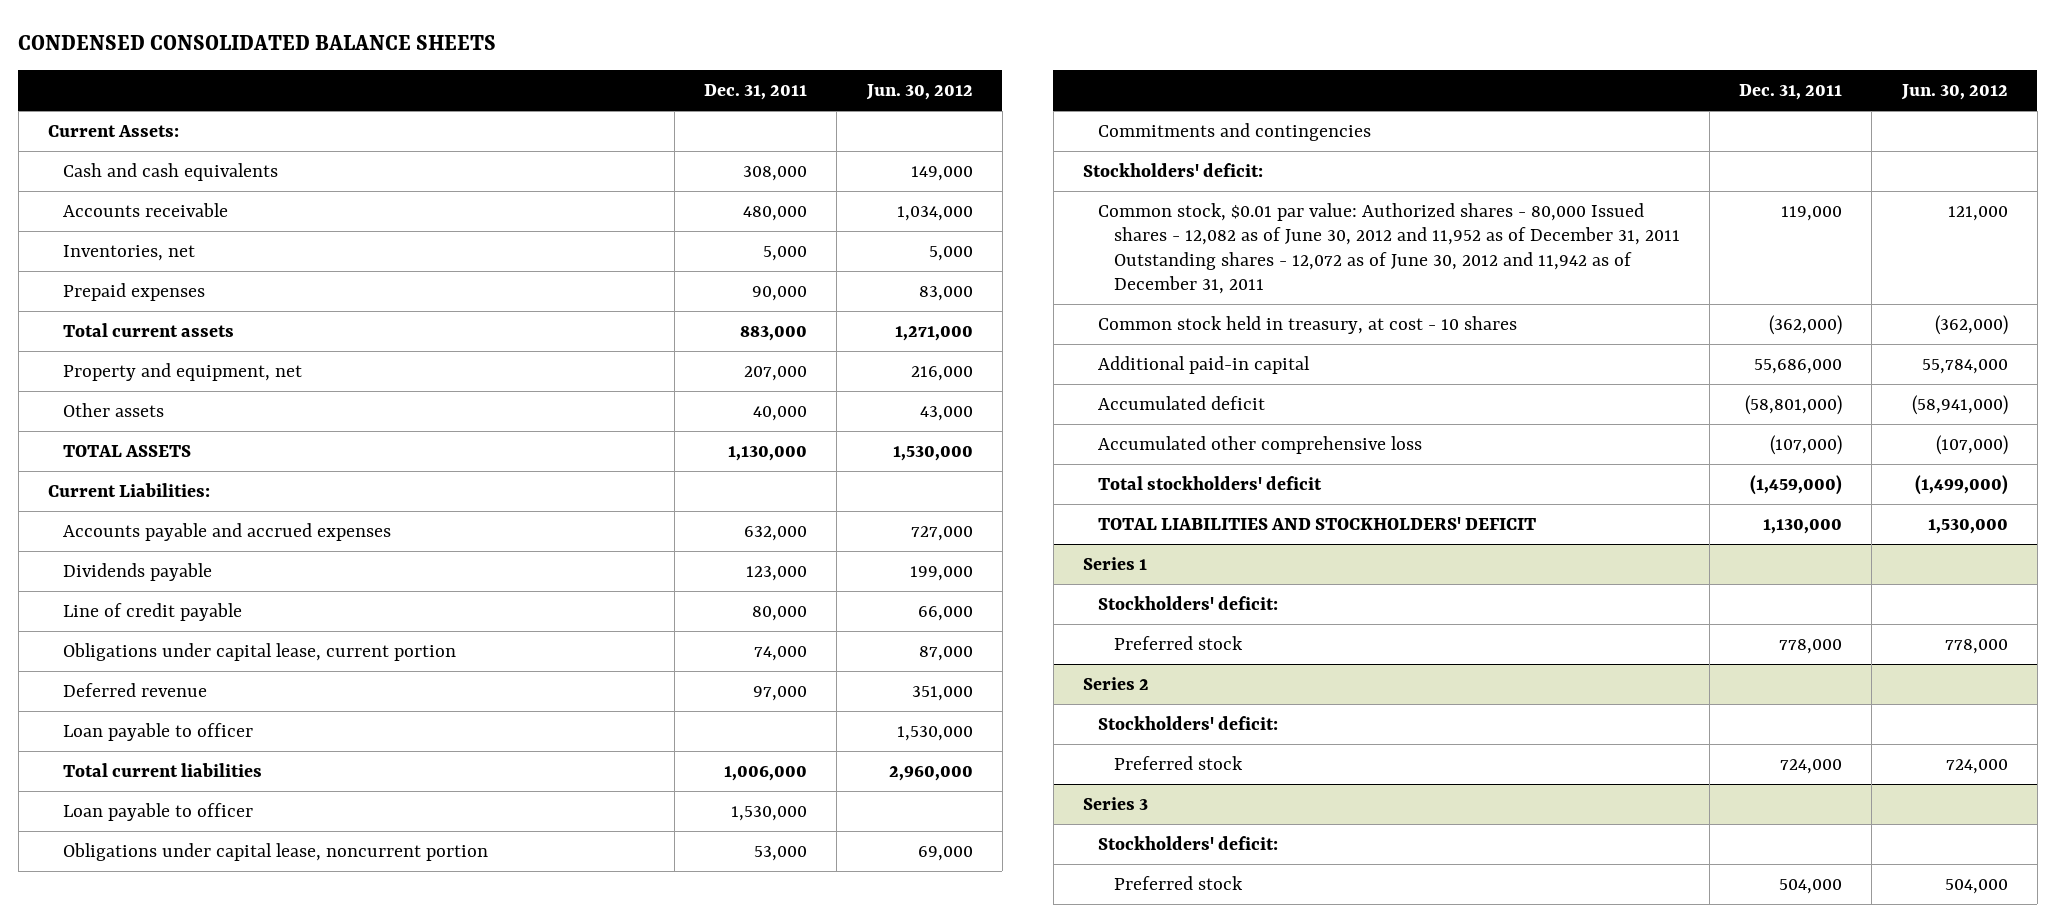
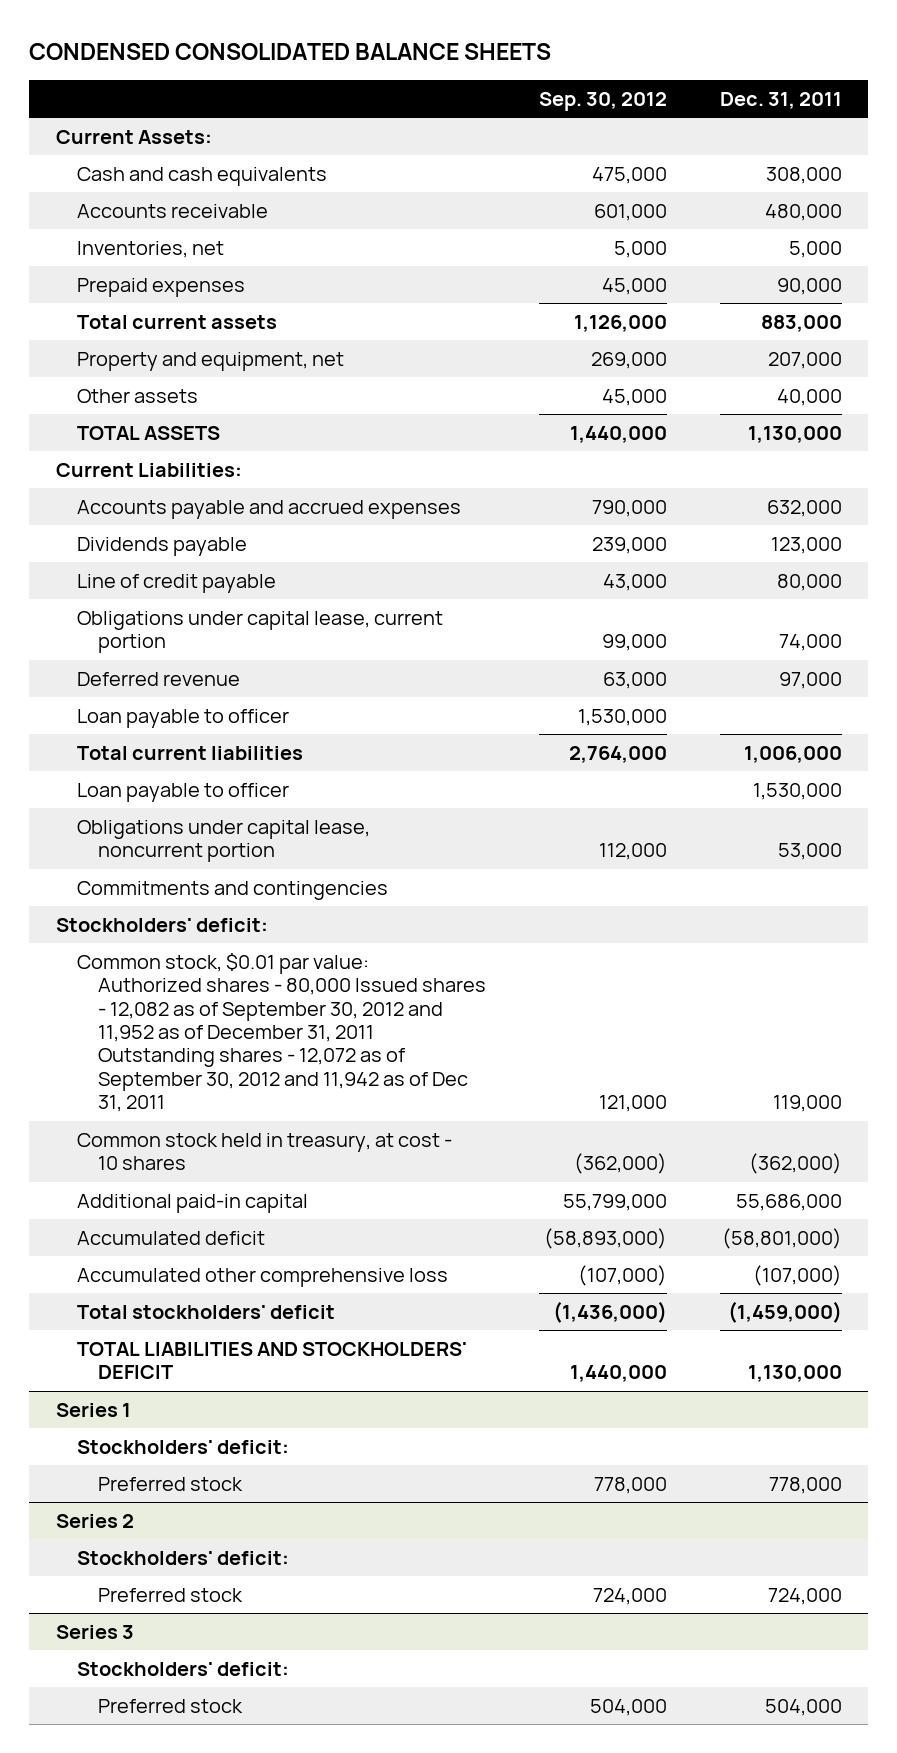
- | Dec. 31, 2011 | Jun. 30, 2012
+ | Sep. 30, 2012 | Dec. 31, 2011
- Common stock, $0.01 par value: Authorized shares - 80,000 Issued shares - 12,082 as of June 30, 2012 and 11,952 as of December 31, 2011 Outstanding shares - 12,072 as of June 30, 2012 and 11,942 as of December 31, 2011 | 119,000 | 121,000
+ Common stock, $0.01 par value: Authorized shares - 80,000 Issued shares - 12,082 as of September 30, 2012 and 11,952 as of December 31, 2011 Outstanding shares - 12,072 as of September 30, 2012 and 11,942 as of Dec 31, 2011 | 121,000 | 119,000

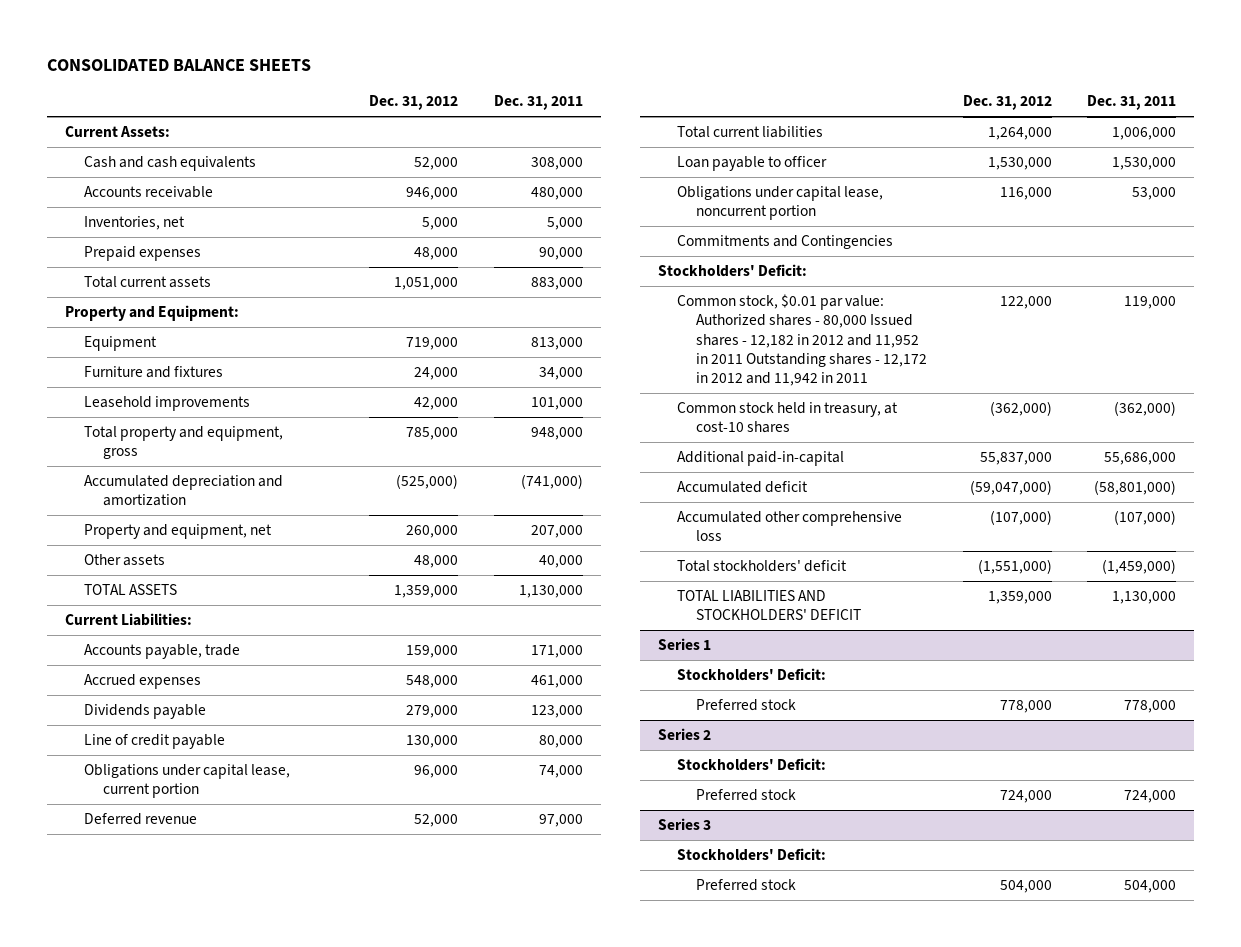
- CONDENSED CONSOLIDATED BALANCE SHEETS
+ CONSOLIDATED BALANCE SHEETS
- | Sep. 30, 2012 | Dec. 31, 2011
+ | Dec. 31, 2012 | Dec. 31, 2011
+ Property and Equipment:
+ Equipment | 719,000 | 813,000
+ Furniture and fixtures | 24,000 | 34,000
+ Leasehold improvements | 42,000 | 101,000
+ Total property and equipment, gross | 785,000 | 948,000
+ Accumulated depreciation and amortization | (525,000) | (741,000)
- Accounts payable and accrued expenses | 790,000 | 632,000
+ Accounts payable, trade | 159,000 | 171,000
+ Accrued expenses | 548,000 | 461,000
- Loan payable to officer | 1,530,000 |
- Commitments and contingencies
- Stockholders' deficit:
- Common stock, $0.01 par value: Authorized shares - 80,000 Issued shares - 12,082 as of September 30, 2012 and 11,952 as of December 31, 2011 Outstanding shares - 12,072 as of September 30, 2012 and 11,942 as of Dec 31, 2011 | 121,000 | 119,000
- Common stock held in treasury, at cost - 10 shares | (362,000) | (362,000)
- Additional paid-in capital | 55,799,000 | 55,686,000
+ Commitments and Contingencies
+ Stockholders' Deficit:
+ Common stock, $0.01 par value: Authorized shares - 80,000 Issued shares - 12,182 in 2012 and 11,952 in 2011 Outstanding shares - 12,172 in 2012 and 11,942 in 2011 | 122,000 | 119,000
+ Common stock held in treasury, at cost-10 shares | (362,000) | (362,000)
+ Additional paid-in-capital | 55,837,000 | 55,686,000
@ Series 1
- Stockholders' deficit:
+ Stockholders' Deficit:
@ Series 2
- Stockholders' deficit:
+ Stockholders' Deficit:
@ Series 3
- Stockholders' deficit:
+ Stockholders' Deficit:

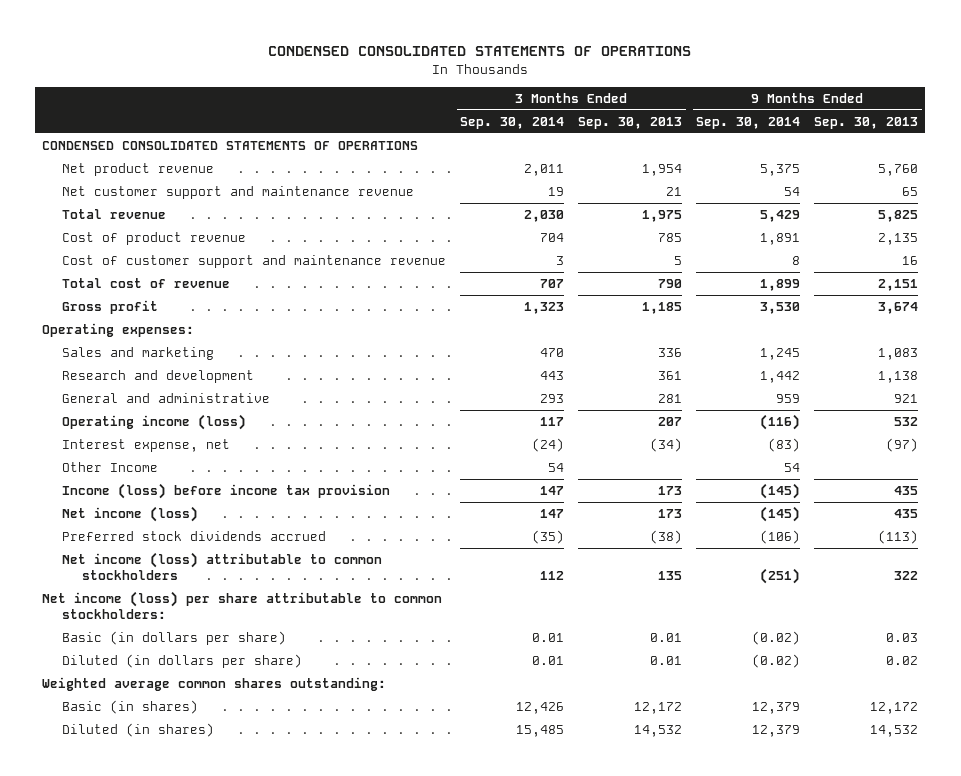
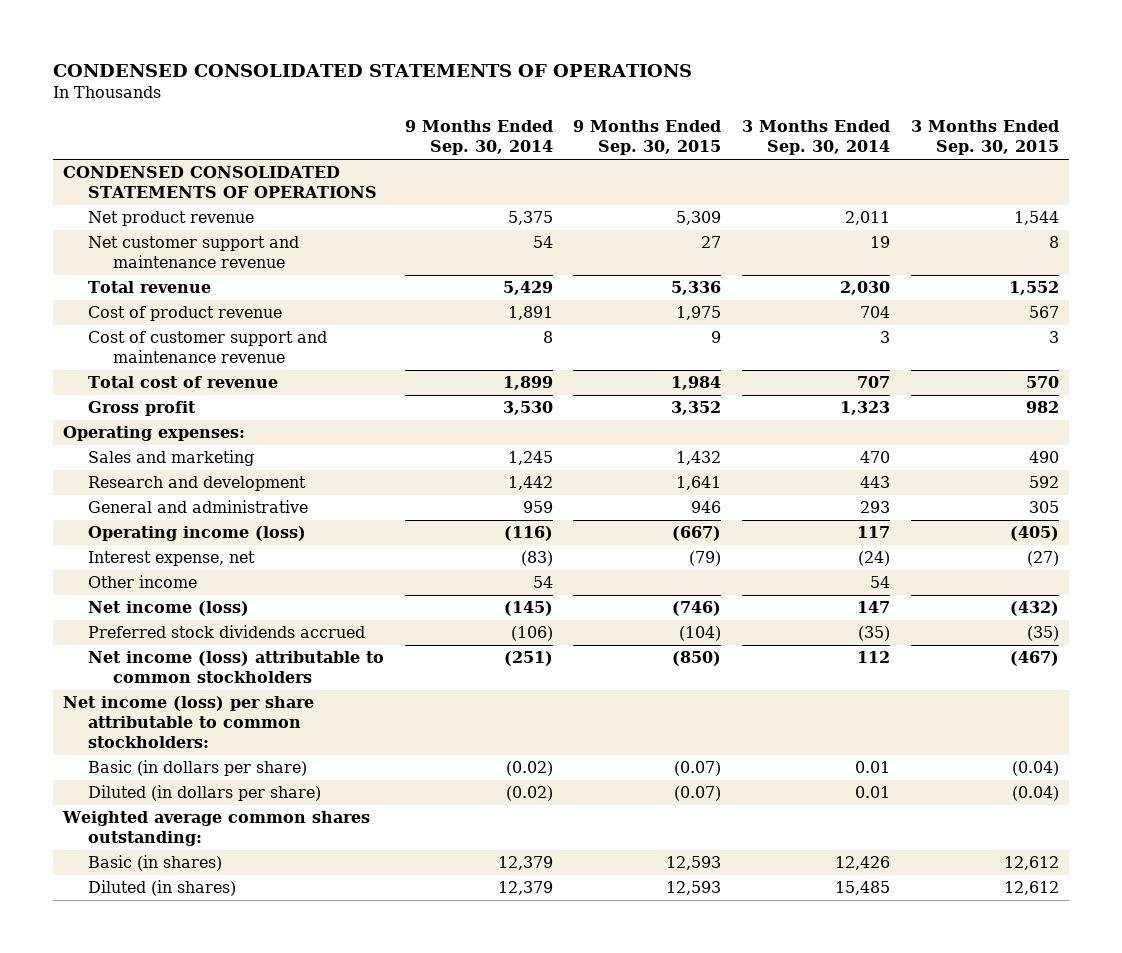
- | 3 Months Ended Sep. 30, 2014 | 3 Months Ended Sep. 30, 2013 | 9 Months Ended Sep. 30, 2014 | 9 Months Ended Sep. 30, 2013
+ | 9 Months Ended Sep. 30, 2014 | 9 Months Ended Sep. 30, 2015 | 3 Months Ended Sep. 30, 2014 | 3 Months Ended Sep. 30, 2015
- Other Income | 54 | | 54 |
- Income (loss) before income tax provision | 147 | 173 | (145) | 435
+ Other income | 54 | | 54 |

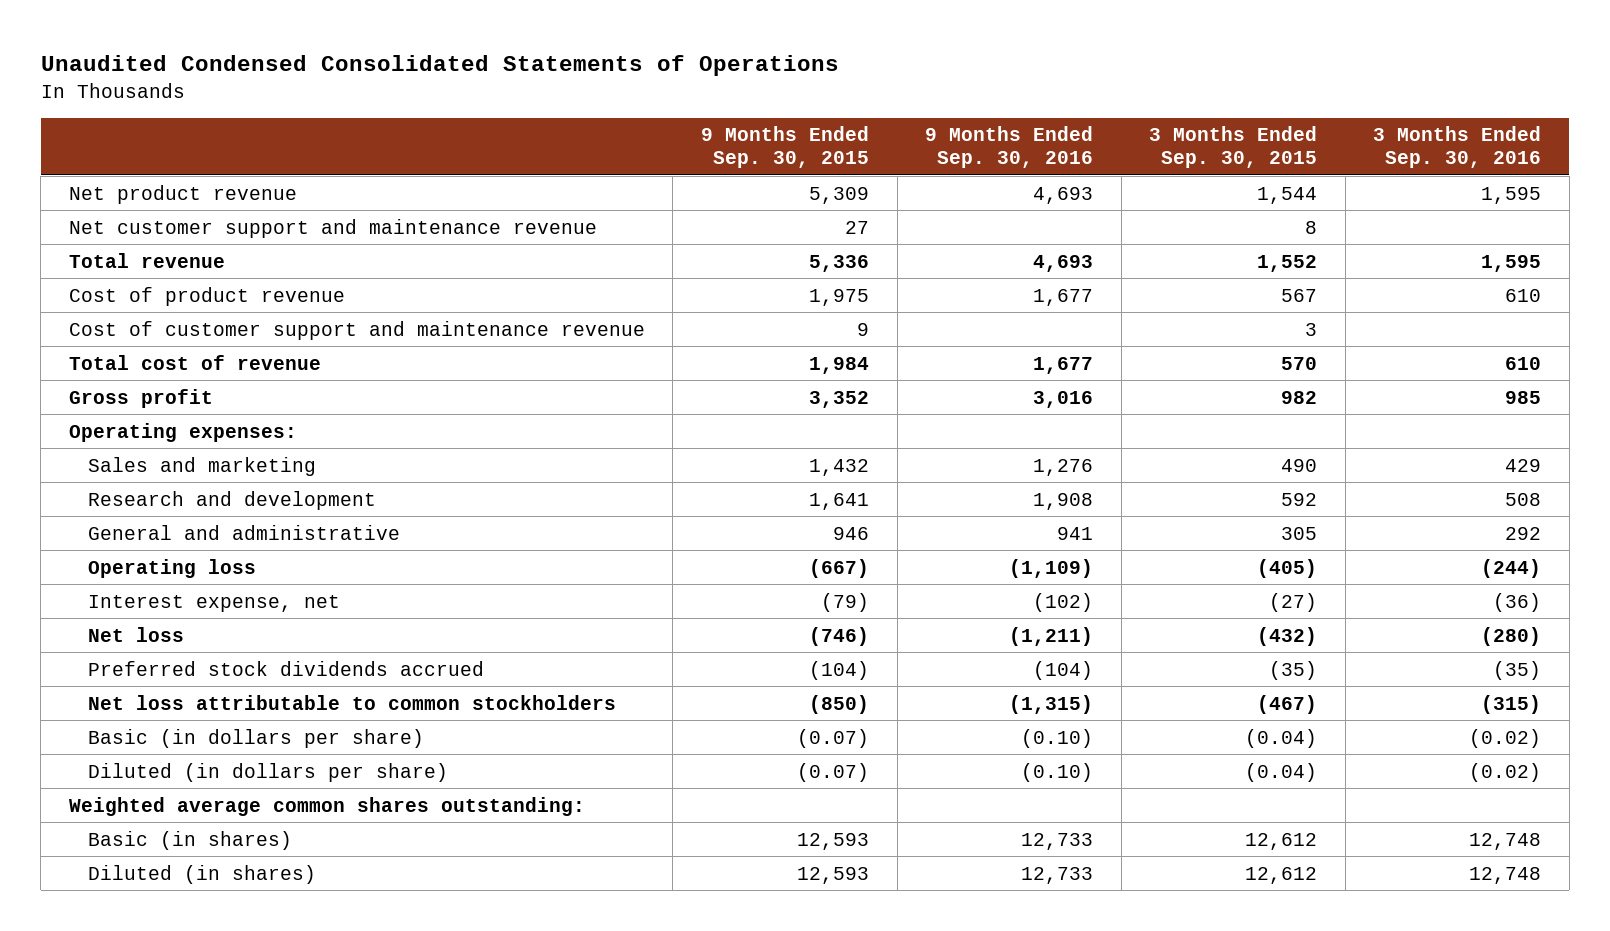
- CONDENSED CONSOLIDATED STATEMENTS OF OPERATIONS
+ Unaudited Condensed Consolidated Statements of Operations
- | 9 Months Ended Sep. 30, 2014 | 9 Months Ended Sep. 30, 2015 | 3 Months Ended Sep. 30, 2014 | 3 Months Ended Sep. 30, 2015
+ | 9 Months Ended Sep. 30, 2015 | 9 Months Ended Sep. 30, 2016 | 3 Months Ended Sep. 30, 2015 | 3 Months Ended Sep. 30, 2016
- CONDENSED CONSOLIDATED STATEMENTS OF OPERATIONS
- Operating income (loss) | (116) | (667) | 117 | (405)
+ Operating loss | (667) | (1,109) | (405) | (244)
- Other income | 54 | | 54 |
- Net income (loss) | (145) | (746) | 147 | (432)
+ Net loss | (746) | (1,211) | (432) | (280)
- Net income (loss) attributable to common stockholders | (251) | (850) | 112 | (467)
- Net income (loss) per share attributable to common stockholders:
+ Net loss attributable to common stockholders | (850) | (1,315) | (467) | (315)

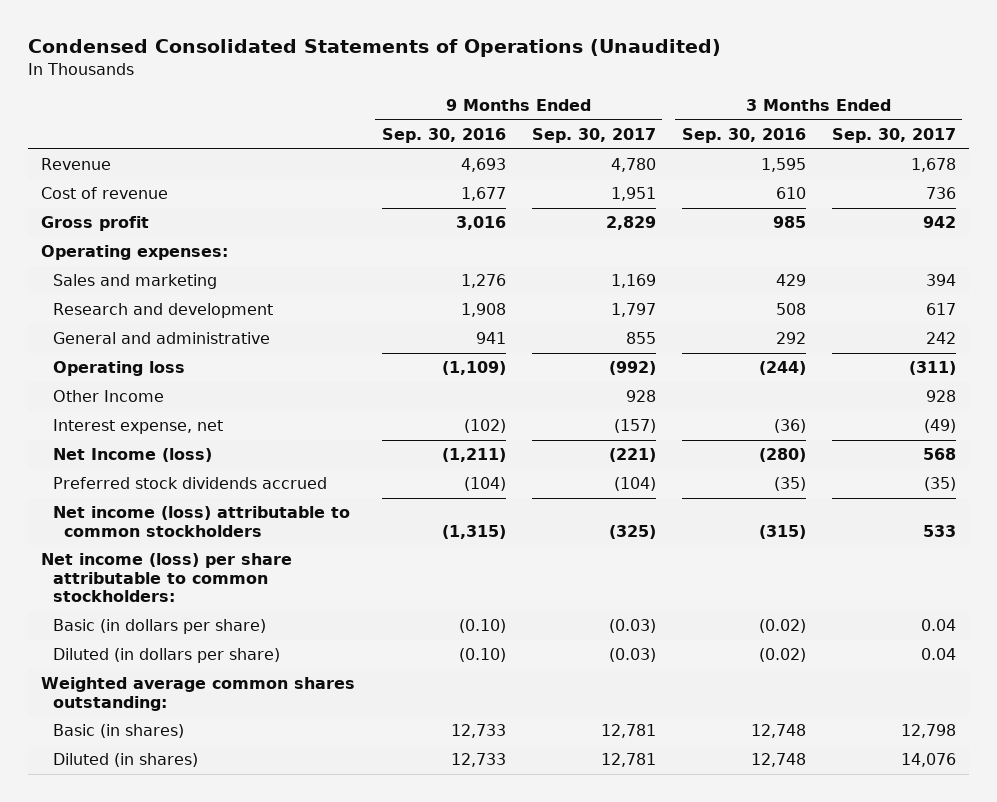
- Unaudited Condensed Consolidated Statements of Operations
+ Condensed Consolidated Statements of Operations (Unaudited)
- | 9 Months Ended Sep. 30, 2015 | 9 Months Ended Sep. 30, 2016 | 3 Months Ended Sep. 30, 2015 | 3 Months Ended Sep. 30, 2016
+ | 9 Months Ended Sep. 30, 2016 | 9 Months Ended Sep. 30, 2017 | 3 Months Ended Sep. 30, 2016 | 3 Months Ended Sep. 30, 2017
- Net product revenue | 5,309 | 4,693 | 1,544 | 1,595
- Net customer support and maintenance revenue | 27 | | 8 |
- Total revenue | 5,336 | 4,693 | 1,552 | 1,595
- Cost of product revenue | 1,975 | 1,677 | 567 | 610
- Cost of customer support and maintenance revenue | 9 | | 3 |
- Total cost of revenue | 1,984 | 1,677 | 570 | 610
+ Revenue | 4,693 | 4,780 | 1,595 | 1,678
+ Cost of revenue | 1,677 | 1,951 | 610 | 736
+ Other Income | | 928 | | 928
- Net loss | (746) | (1,211) | (432) | (280)
+ Net Income (loss) | (1,211) | (221) | (280) | 568
- Net loss attributable to common stockholders | (850) | (1,315) | (467) | (315)
+ Net income (loss) attributable to common stockholders | (1,315) | (325) | (315) | 533
+ Net income (loss) per share attributable to common stockholders:

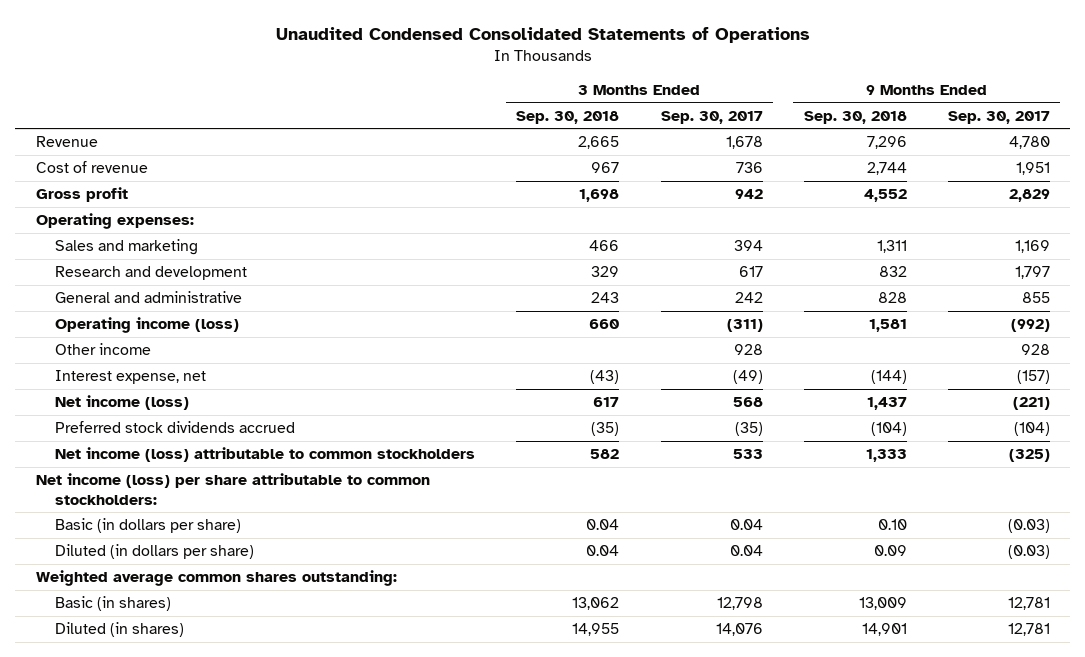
- Condensed Consolidated Statements of Operations (Unaudited)
+ Unaudited Condensed Consolidated Statements of Operations
- | 9 Months Ended Sep. 30, 2016 | 9 Months Ended Sep. 30, 2017 | 3 Months Ended Sep. 30, 2016 | 3 Months Ended Sep. 30, 2017
+ | 3 Months Ended Sep. 30, 2018 | 3 Months Ended Sep. 30, 2017 | 9 Months Ended Sep. 30, 2018 | 9 Months Ended Sep. 30, 2017
- Operating loss | (1,109) | (992) | (244) | (311)
- Other Income | | 928 | | 928
+ Operating income (loss) | 660 | (311) | 1,581 | (992)
+ Other income | | 928 | | 928
- Net Income (loss) | (1,211) | (221) | (280) | 568
+ Net income (loss) | 617 | 568 | 1,437 | (221)

